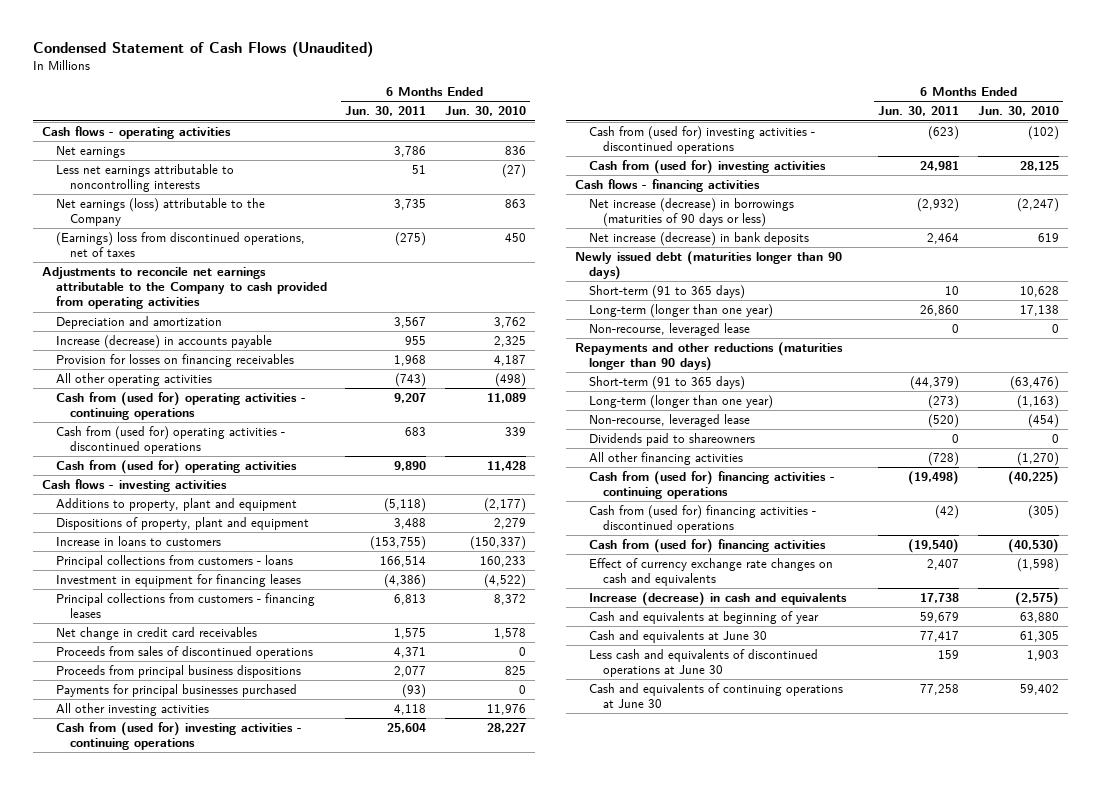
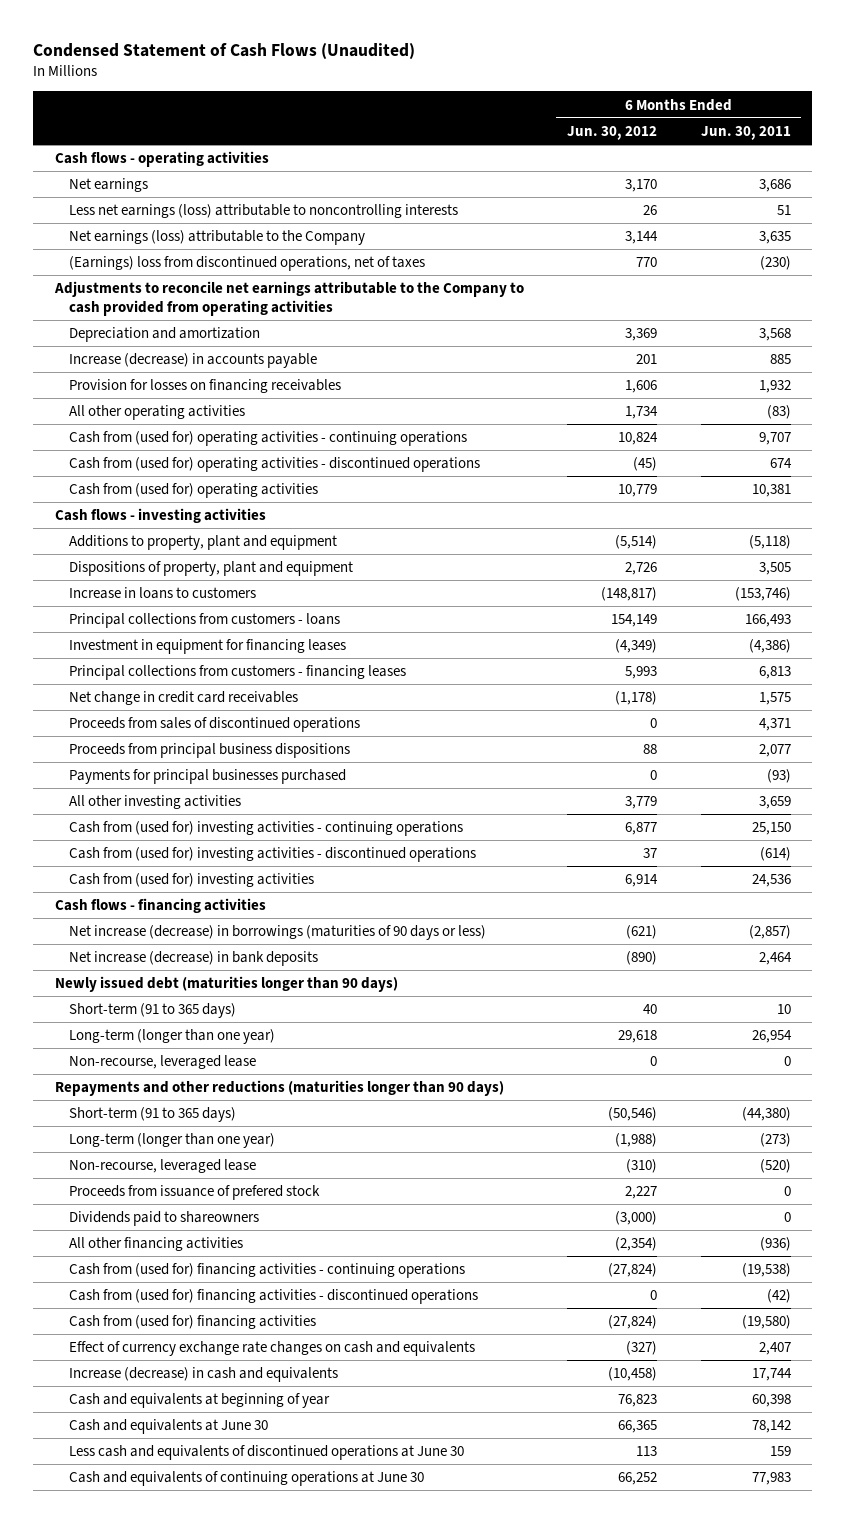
- | 6 Months Ended Jun. 30, 2011 | 6 Months Ended Jun. 30, 2010
+ | 6 Months Ended Jun. 30, 2012 | 6 Months Ended Jun. 30, 2011
- Net earnings | 3,786 | 836
- Less net earnings attributable to noncontrolling interests | 51 | (27)
- Net earnings (loss) attributable to the Company | 3,735 | 863
- (Earnings) loss from discontinued operations, net of taxes | (275) | 450
+ Net earnings | 3,170 | 3,686
+ Less net earnings (loss) attributable to noncontrolling interests | 26 | 51
+ Net earnings (loss) attributable to the Company | 3,144 | 3,635
+ (Earnings) loss from discontinued operations, net of taxes | 770 | (230)
- Depreciation and amortization | 3,567 | 3,762
- Increase (decrease) in accounts payable | 955 | 2,325
- Provision for losses on financing receivables | 1,968 | 4,187
- All other operating activities | (743) | (498)
- Cash from (used for) operating activities - continuing operations | 9,207 | 11,089
- Cash from (used for) operating activities - discontinued operations | 683 | 339
- Cash from (used for) operating activities | 9,890 | 11,428
+ Depreciation and amortization | 3,369 | 3,568
+ Increase (decrease) in accounts payable | 201 | 885
+ Provision for losses on financing receivables | 1,606 | 1,932
+ All other operating activities | 1,734 | (83)
+ Cash from (used for) operating activities - continuing operations | 10,824 | 9,707
+ Cash from (used for) operating activities - discontinued operations | (45) | 674
+ Cash from (used for) operating activities | 10,779 | 10,381
- Dispositions of property, plant and equipment | 3,488 | 2,279
- Increase in loans to customers | (153,755) | (150,337)
- Principal collections from customers - loans | 166,514 | 160,233
+ Dispositions of property, plant and equipment | 2,726 | 3,505
+ Increase in loans to customers | (148,817) | (153,746)
+ Principal collections from customers - loans | 154,149 | 166,493
- All other investing activities | 4,118 | 11,976
- Cash from (used for) investing activities - continuing operations | 25,604 | 28,227
- Cash from (used for) investing activities - discontinued operations | (623) | (102)
- Cash from (used for) investing activities | 24,981 | 28,125
+ All other investing activities | 3,779 | 3,659
+ Cash from (used for) investing activities - continuing operations | 6,877 | 25,150
+ Cash from (used for) investing activities - discontinued operations | 37 | (614)
+ Cash from (used for) investing activities | 6,914 | 24,536
- Net increase (decrease) in borrowings (maturities of 90 days or less) | (2,932) | (2,247)
+ Net increase (decrease) in borrowings (maturities of 90 days or less) | (621) | (2,857)
- Long-term (longer than one year) | 26,860 | 17,138
+ Long-term (longer than one year) | 29,618 | 26,954
- Short-term (91 to 365 days) | (44,379) | (63,476)
+ Short-term (91 to 365 days) | (50,546) | (44,380)
+ Proceeds from issuance of prefered stock | 2,227 | 0
- All other financing activities | (728) | (1,270)
- Cash from (used for) financing activities - continuing operations | (19,498) | (40,225)
+ All other financing activities | (2,354) | (936)
+ Cash from (used for) financing activities - continuing operations | (27,824) | (19,538)
- Cash from (used for) financing activities | (19,540) | (40,530)
+ Cash from (used for) financing activities | (27,824) | (19,580)
- Increase (decrease) in cash and equivalents | 17,738 | (2,575)
- Cash and equivalents at beginning of year | 59,679 | 63,880
- Cash and equivalents at June 30 | 77,417 | 61,305
+ Increase (decrease) in cash and equivalents | (10,458) | 17,744
+ Cash and equivalents at beginning of year | 76,823 | 60,398
+ Cash and equivalents at June 30 | 66,365 | 78,142
- Cash and equivalents of continuing operations at June 30 | 77,258 | 59,402
+ Cash and equivalents of continuing operations at June 30 | 66,252 | 77,983

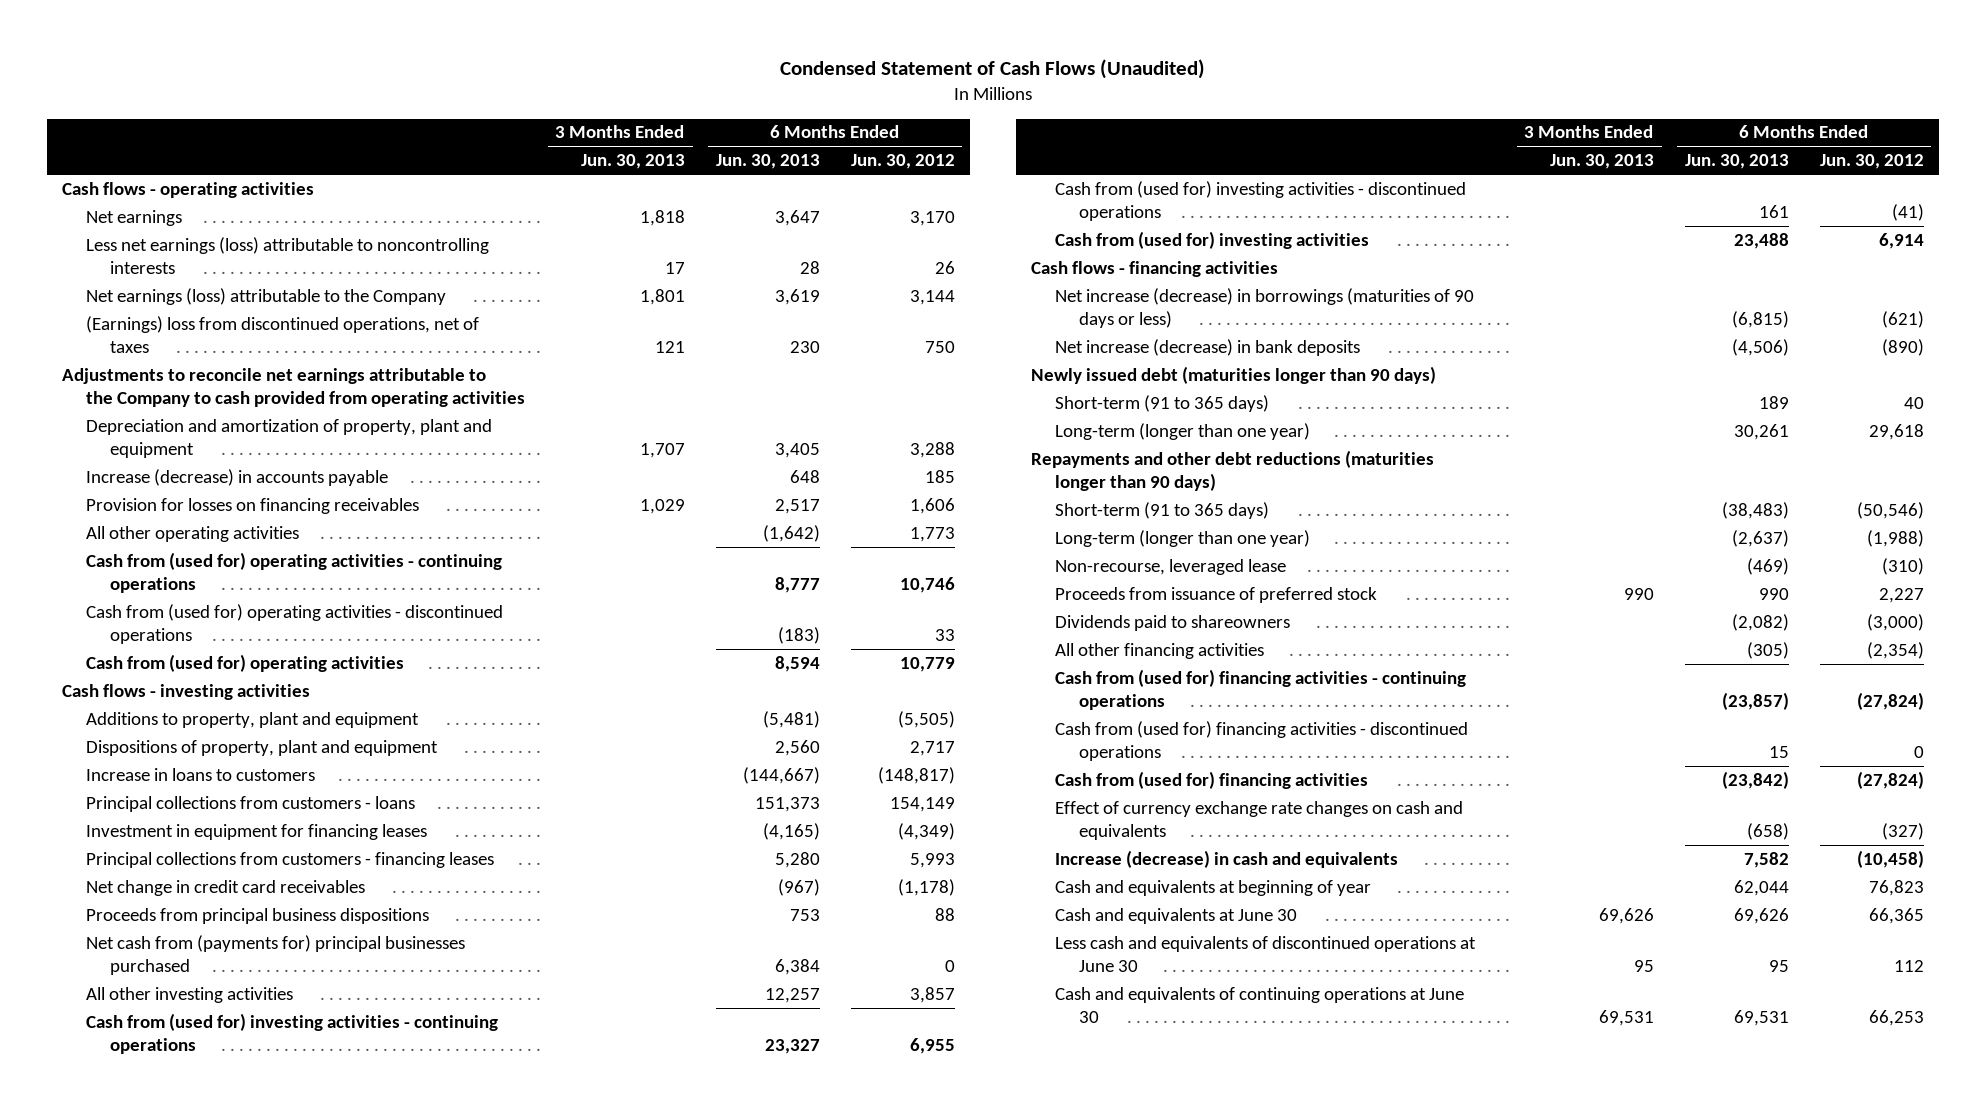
- | 6 Months Ended Jun. 30, 2012 | 6 Months Ended Jun. 30, 2011
+ | 3 Months Ended Jun. 30, 2013 | 6 Months Ended Jun. 30, 2013 | 6 Months Ended Jun. 30, 2012
- (Earnings) loss from discontinued operations, net of taxes | 770 | (230)
+ (Earnings) loss from discontinued operations, net of taxes | 121 | 230 | 750
- Depreciation and amortization | 3,369 | 3,568
- Increase (decrease) in accounts payable | 201 | 885
+ Depreciation and amortization of property, plant and equipment | 1,707 | 3,405 | 3,288
+ Increase (decrease) in accounts payable | | 648 | 185
- All other operating activities | 1,734 | (83)
- Cash from (used for) operating activities - continuing operations | 10,824 | 9,707
- Cash from (used for) operating activities - discontinued operations | (45) | 674
+ All other operating activities | | (1,642) | 1,773
+ Cash from (used for) operating activities - continuing operations | | 8,777 | 10,746
+ Cash from (used for) operating activities - discontinued operations | | (183) | 33
- Additions to property, plant and equipment | (5,514) | (5,118)
- Dispositions of property, plant and equipment | 2,726 | 3,505
+ Additions to property, plant and equipment | | (5,481) | (5,505)
+ Dispositions of property, plant and equipment | | 2,560 | 2,717
- Proceeds from sales of discontinued operations | 0 | 4,371
- Payments for principal businesses purchased | 0 | (93)
- All other investing activities | 3,779 | 3,659
- Cash from (used for) investing activities - continuing operations | 6,877 | 25,150
- Cash from (used for) investing activities - discontinued operations | 37 | (614)
+ Net cash from (payments for) principal businesses purchased | | 6,384 | 0
+ All other investing activities | | 12,257 | 3,857
+ Cash from (used for) investing activities - continuing operations | | 23,327 | 6,955
+ Cash from (used for) investing activities - discontinued operations | | 161 | (41)
- Non-recourse, leveraged lease | 0 | 0
- Repayments and other reductions (maturities longer than 90 days)
+ Repayments and other debt reductions (maturities longer than 90 days)
- Proceeds from issuance of prefered stock | 2,227 | 0
+ Proceeds from issuance of preferred stock | 990 | 990 | 2,227
- Less cash and equivalents of discontinued operations at June 30 | 113 | 159
- Cash and equivalents of continuing operations at June 30 | 66,252 | 77,983
+ Less cash and equivalents of discontinued operations at June 30 | 95 | 95 | 112
+ Cash and equivalents of continuing operations at June 30 | 69,531 | 69,531 | 66,253

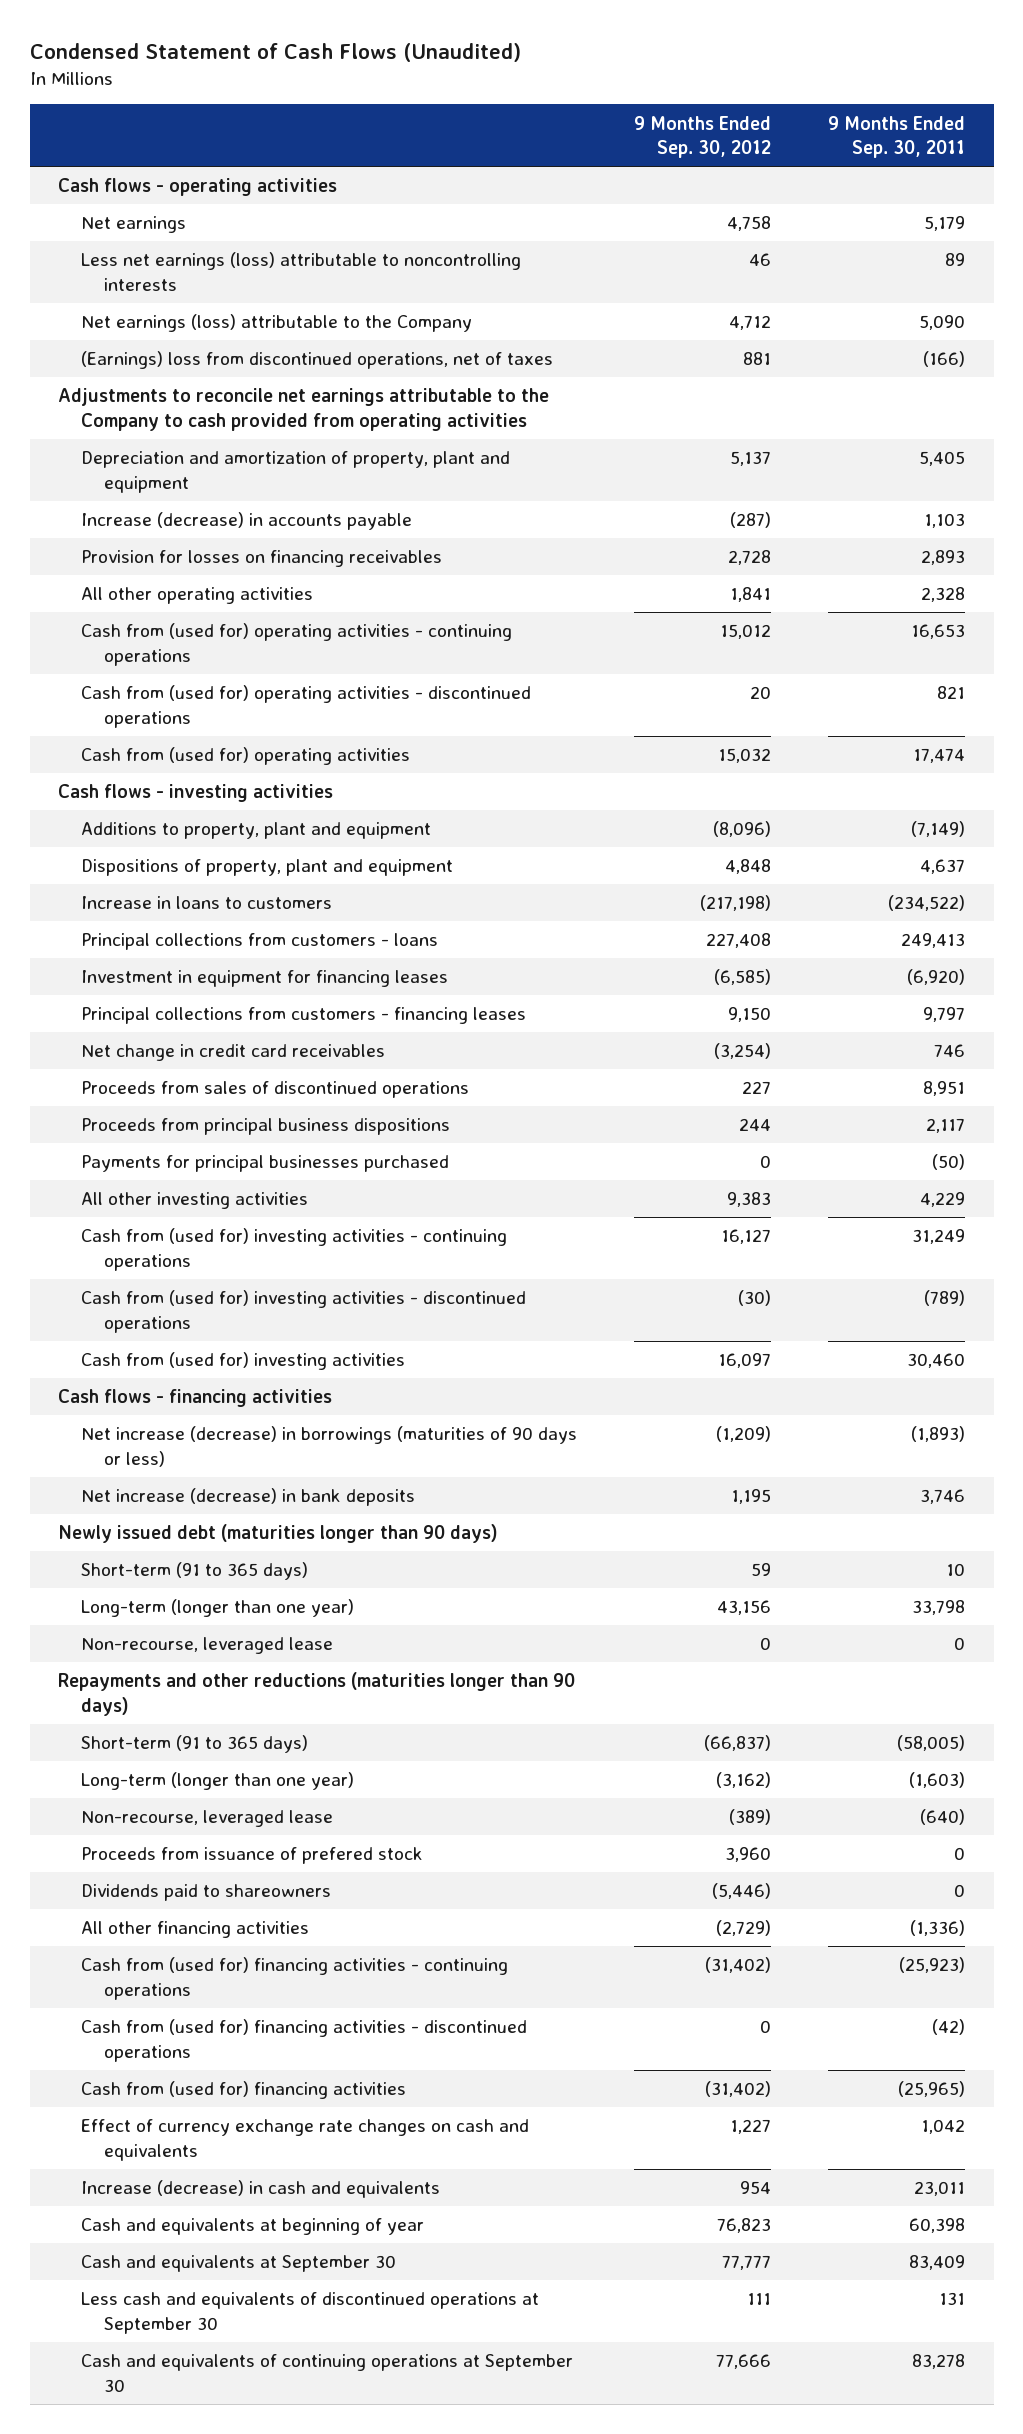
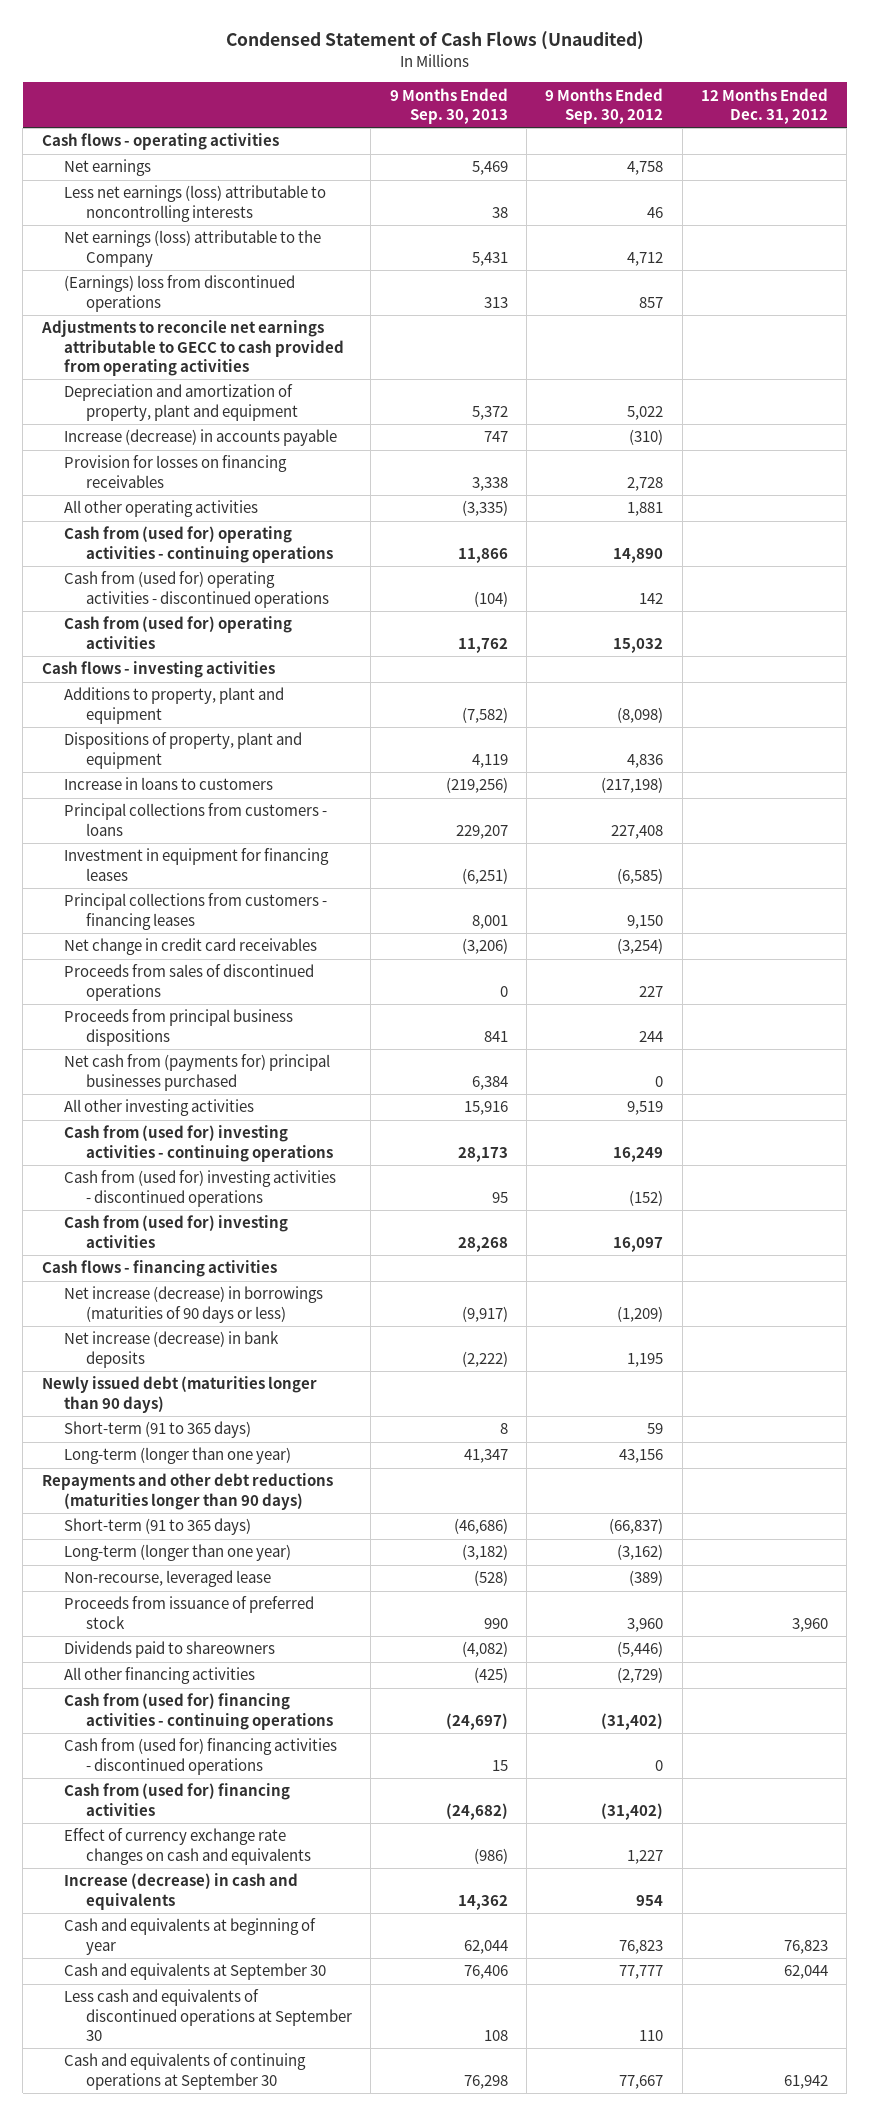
- | 9 Months Ended Sep. 30, 2012 | 9 Months Ended Sep. 30, 2011
+ | 9 Months Ended Sep. 30, 2013 | 9 Months Ended Sep. 30, 2012 | 12 Months Ended Dec. 31, 2012
- (Earnings) loss from discontinued operations, net of taxes | 881 | (166)
- Adjustments to reconcile net earnings attributable to the Company to cash provided from operating activities
- Depreciation and amortization of property, plant and equipment | 5,137 | 5,405
- Increase (decrease) in accounts payable | (287) | 1,103
+ (Earnings) loss from discontinued operations | 313 | 857 |
+ Adjustments to reconcile net earnings attributable to GECC to cash provided from operating activities
+ Depreciation and amortization of property, plant and equipment | 5,372 | 5,022 |
+ Increase (decrease) in accounts payable | 747 | (310) |
- All other operating activities | 1,841 | 2,328
- Cash from (used for) operating activities - continuing operations | 15,012 | 16,653
- Cash from (used for) operating activities - discontinued operations | 20 | 821
+ All other operating activities | (3,335) | 1,881 |
+ Cash from (used for) operating activities - continuing operations | 11,866 | 14,890 |
+ Cash from (used for) operating activities - discontinued operations | (104) | 142 |
- Additions to property, plant and equipment | (8,096) | (7,149)
- Dispositions of property, plant and equipment | 4,848 | 4,637
+ Additions to property, plant and equipment | (7,582) | (8,098) |
+ Dispositions of property, plant and equipment | 4,119 | 4,836 |
- Payments for principal businesses purchased | 0 | (50)
- All other investing activities | 9,383 | 4,229
- Cash from (used for) investing activities - continuing operations | 16,127 | 31,249
- Cash from (used for) investing activities - discontinued operations | (30) | (789)
+ Net cash from (payments for) principal businesses purchased | 6,384 | 0 |
+ All other investing activities | 15,916 | 9,519 |
+ Cash from (used for) investing activities - continuing operations | 28,173 | 16,249 |
+ Cash from (used for) investing activities - discontinued operations | 95 | (152) |
- Non-recourse, leveraged lease | 0 | 0
- Repayments and other reductions (maturities longer than 90 days)
+ Repayments and other debt reductions (maturities longer than 90 days)
- Proceeds from issuance of prefered stock | 3,960 | 0
+ Proceeds from issuance of preferred stock | 990 | 3,960 | 3,960
- Less cash and equivalents of discontinued operations at September 30 | 111 | 131
- Cash and equivalents of continuing operations at September 30 | 77,666 | 83,278
+ Less cash and equivalents of discontinued operations at September 30 | 108 | 110 |
+ Cash and equivalents of continuing operations at September 30 | 76,298 | 77,667 | 61,942

